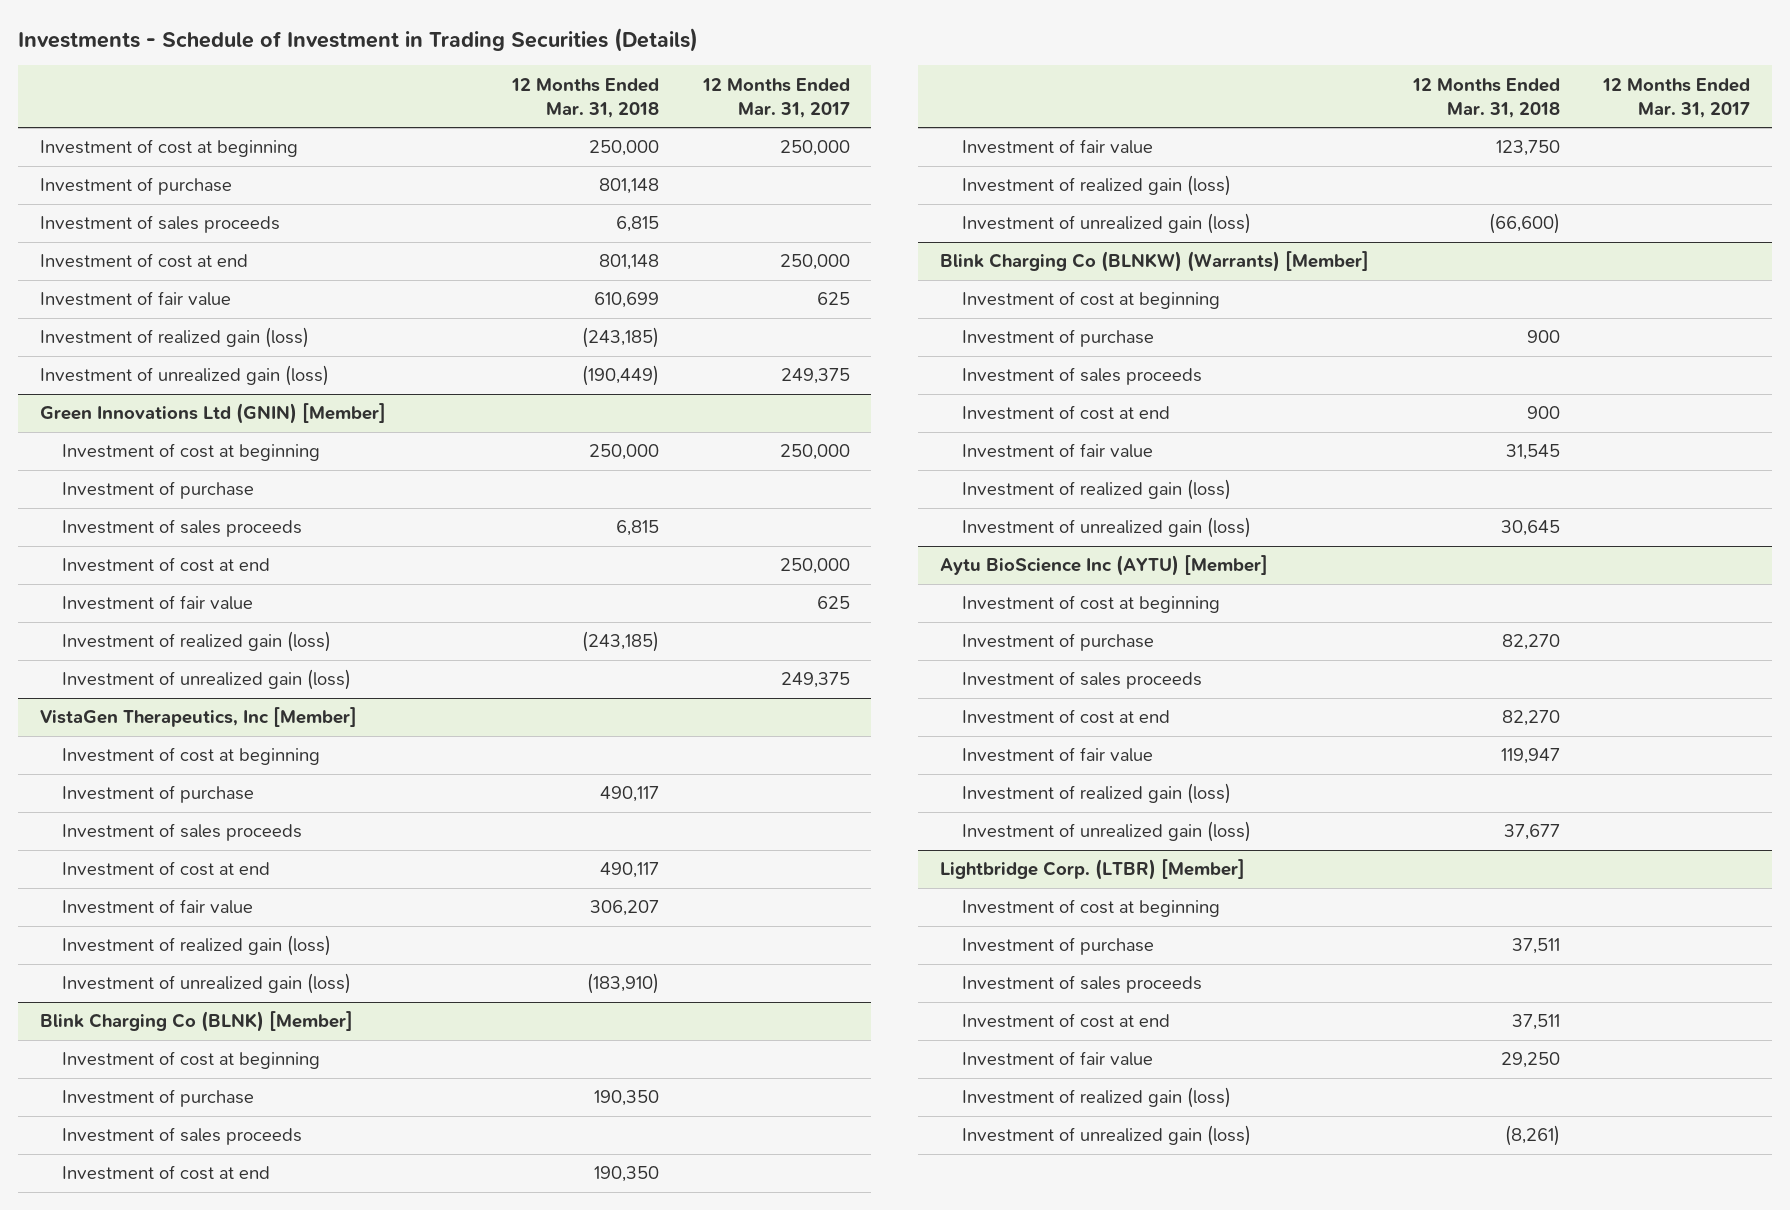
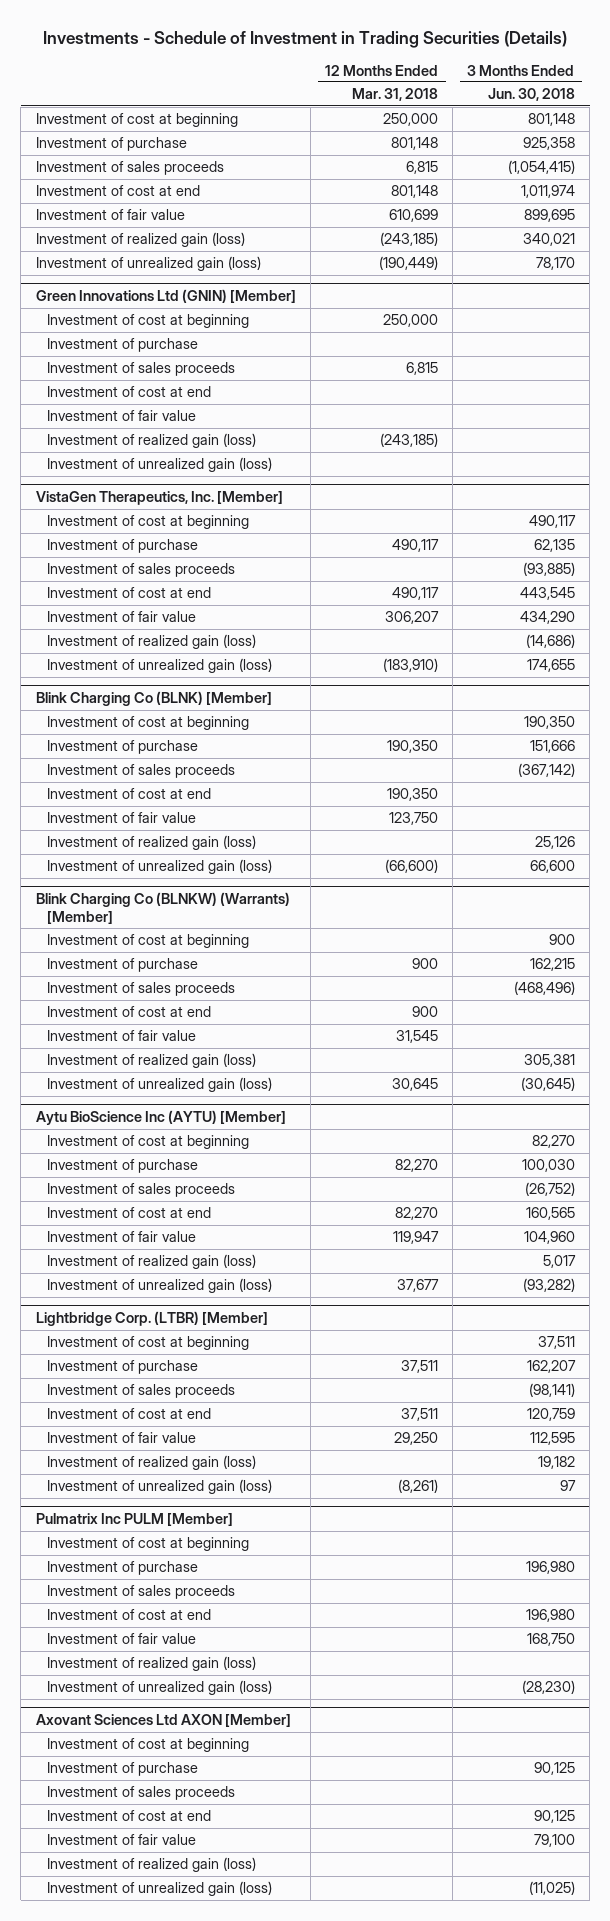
- | 12 Months Ended Mar. 31, 2018 | 12 Months Ended Mar. 31, 2017
+ | 12 Months Ended Mar. 31, 2018 | 3 Months Ended Jun. 30, 2018
- VistaGen Therapeutics, Inc [Member]
+ VistaGen Therapeutics, Inc. [Member]
+ Pulmatrix Inc PULM [Member]
+ Investment of cost at beginning
+ Investment of purchase | | 196,980
+ Investment of sales proceeds
+ Investment of cost at end | | 196,980
+ Investment of fair value | | 168,750
+ Investment of realized gain (loss)
+ Investment of unrealized gain (loss) | | (28,230)
+ Axovant Sciences Ltd AXON [Member]
+ Investment of cost at beginning
+ Investment of purchase | | 90,125
+ Investment of sales proceeds
+ Investment of cost at end | | 90,125
+ Investment of fair value | | 79,100
+ Investment of realized gain (loss)
+ Investment of unrealized gain (loss) | | (11,025)

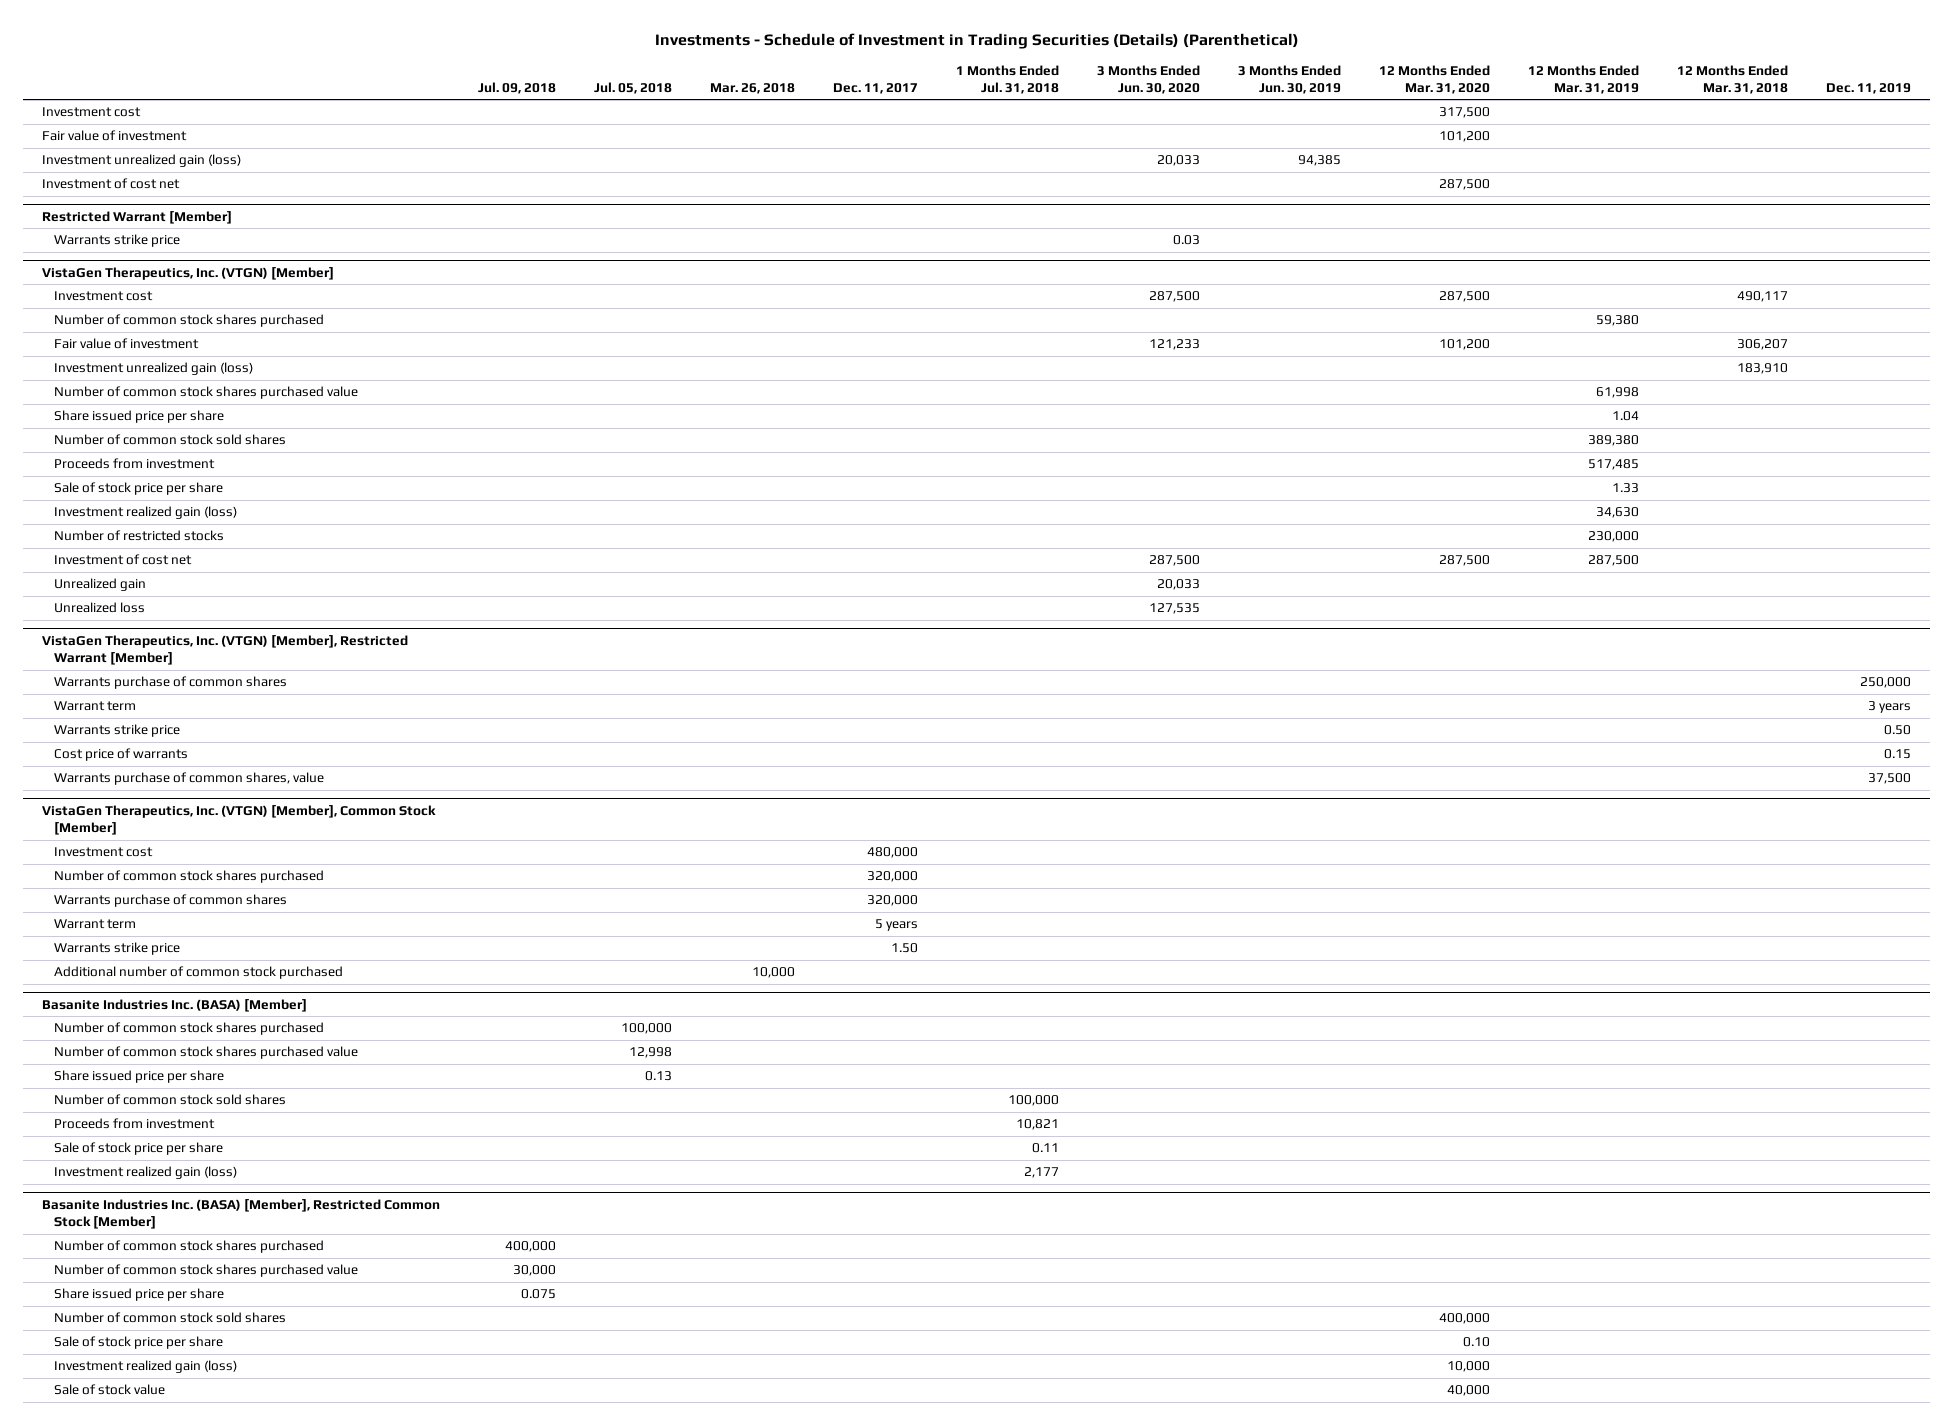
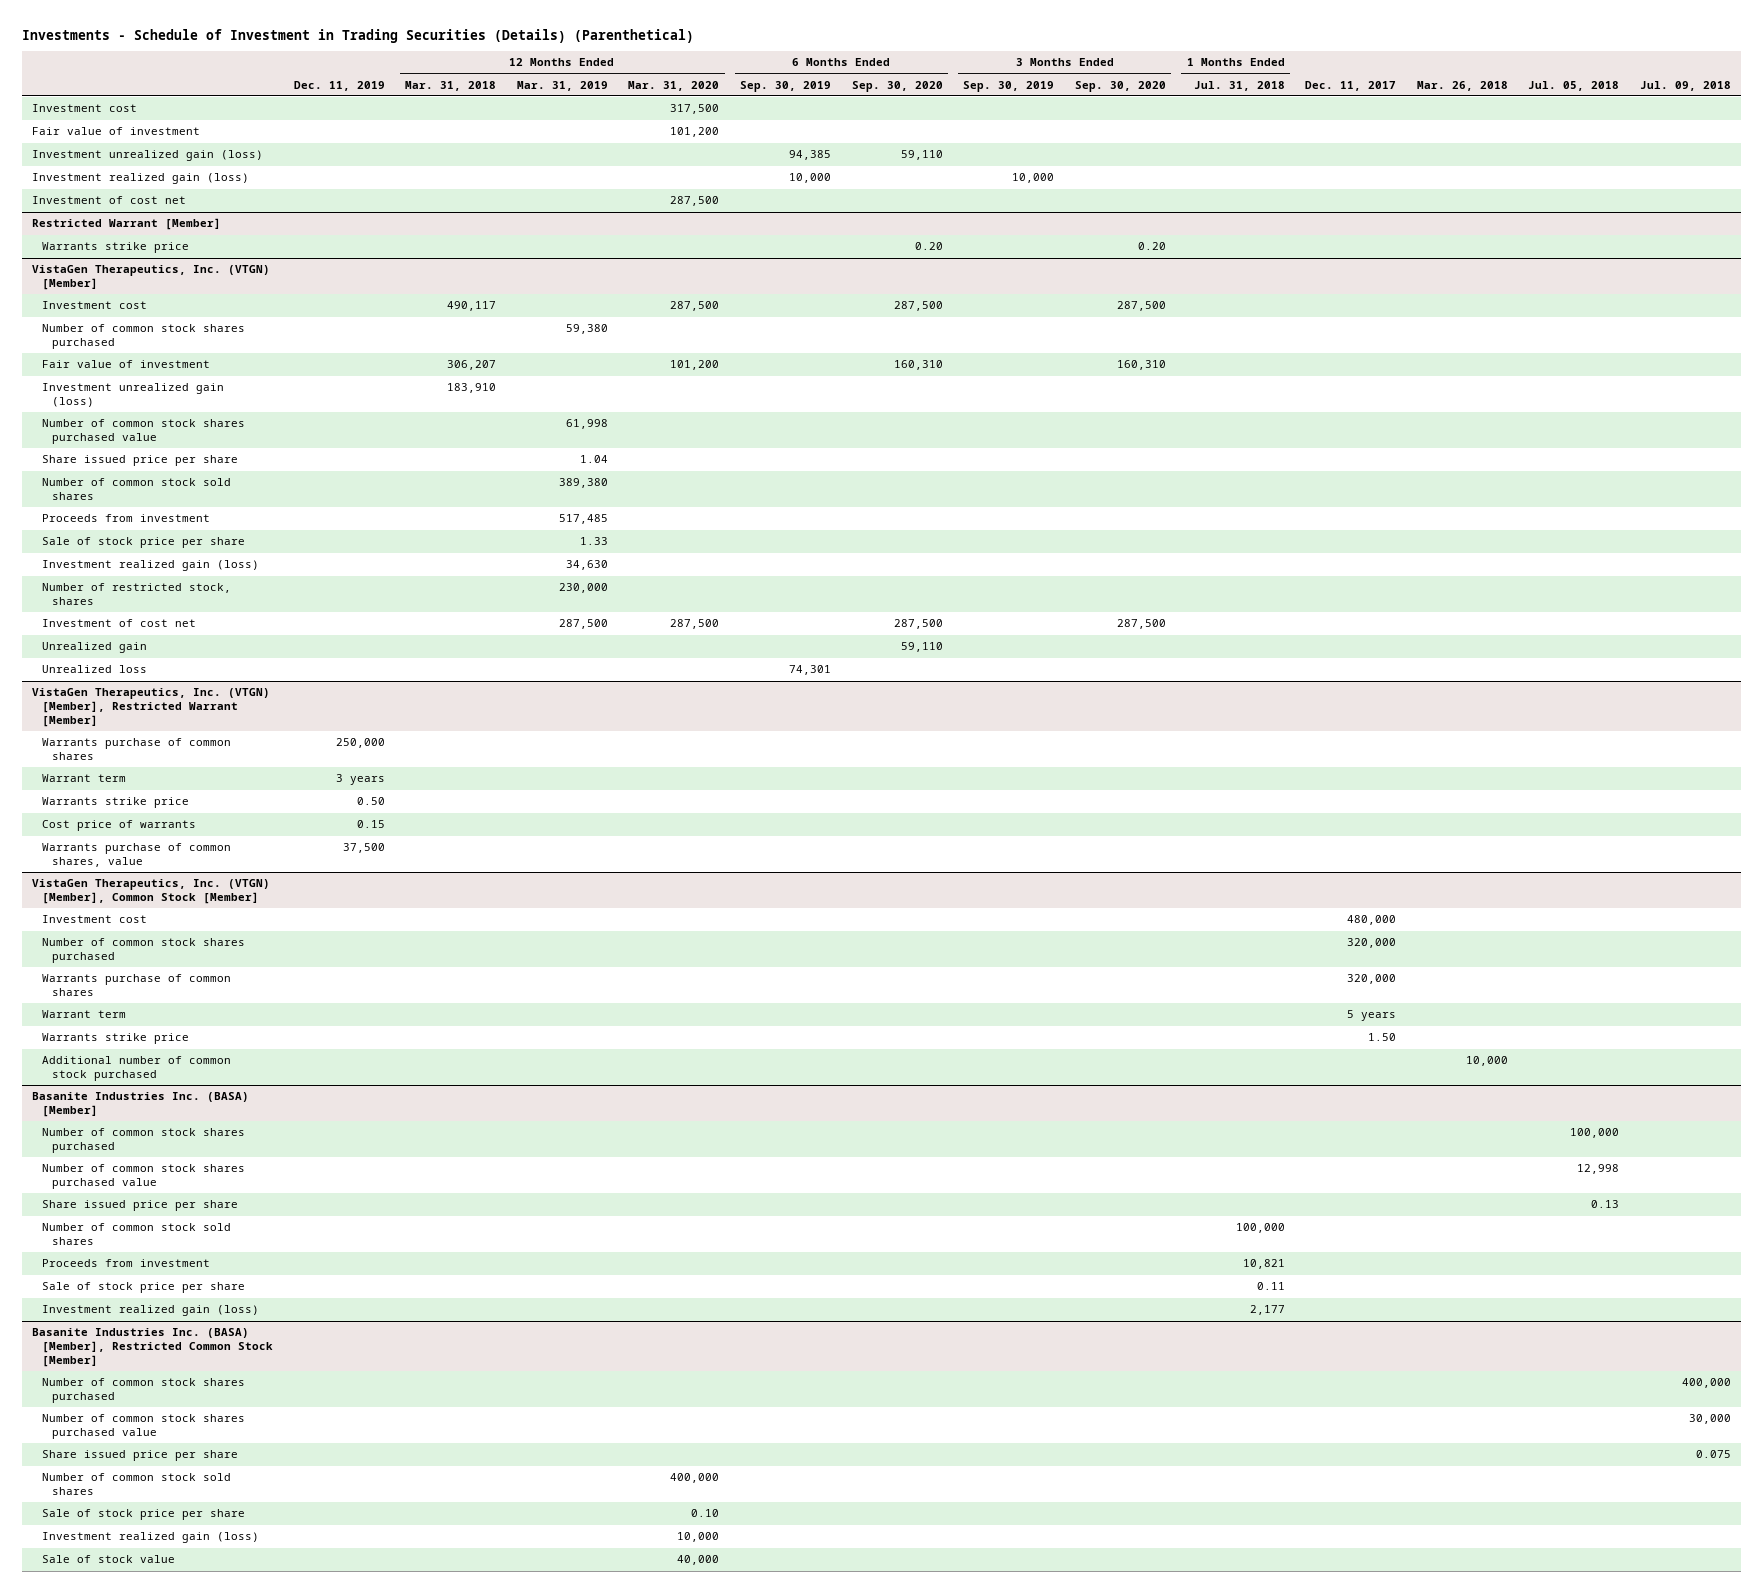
- | Jul. 09, 2018 | Jul. 05, 2018 | Mar. 26, 2018 | Dec. 11, 2017 | 1 Months Ended Jul. 31, 2018 | 3 Months Ended Jun. 30, 2020 | 3 Months Ended Jun. 30, 2019 | 12 Months Ended Mar. 31, 2020 | 12 Months Ended Mar. 31, 2019 | 12 Months Ended Mar. 31, 2018 | Dec. 11, 2019
+ | Dec. 11, 2019 | 12 Months Ended Mar. 31, 2018 | 12 Months Ended Mar. 31, 2019 | 12 Months Ended Mar. 31, 2020 | 6 Months Ended Sep. 30, 2019 | 6 Months Ended Sep. 30, 2020 | 3 Months Ended Sep. 30, 2019 | 3 Months Ended Sep. 30, 2020 | 1 Months Ended Jul. 31, 2018 | Dec. 11, 2017 | Mar. 26, 2018 | Jul. 05, 2018 | Jul. 09, 2018
+ Investment realized gain (loss) | | | | | 10,000 | | 10,000 | | | | | |
@ VistaGen Therapeutics, Inc. (VTGN) [Member]
- Number of restricted stocks | | | | | | | | | 230,000 | |
+ Number of restricted stock, shares | | | 230,000 | | | | | | | | | |

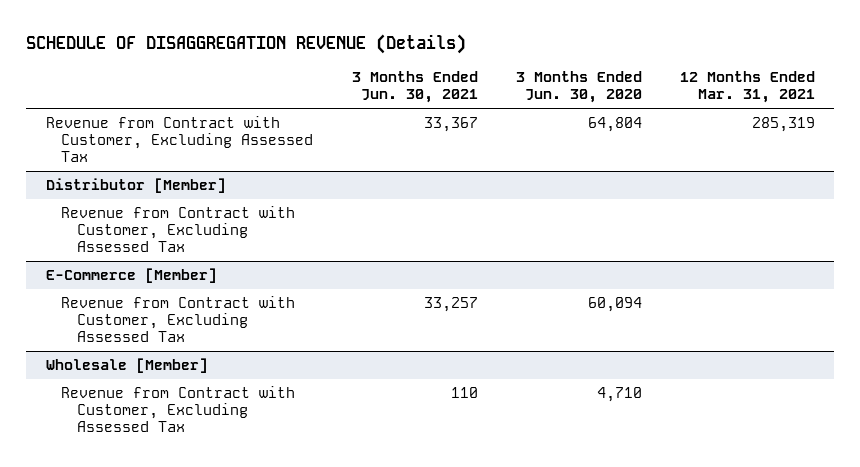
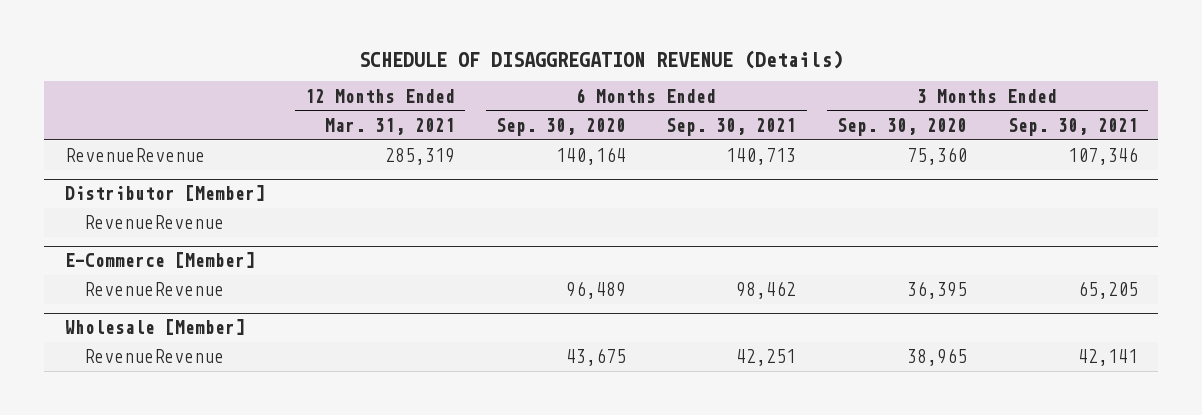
- | 3 Months Ended Jun. 30, 2021 | 3 Months Ended Jun. 30, 2020 | 12 Months Ended Mar. 31, 2021
+ | 12 Months Ended Mar. 31, 2021 | 6 Months Ended Sep. 30, 2020 | 6 Months Ended Sep. 30, 2021 | 3 Months Ended Sep. 30, 2020 | 3 Months Ended Sep. 30, 2021
- Revenue from Contract with Customer, Excluding Assessed Tax | 33,367 | 64,804 | 285,319
+ RevenueRevenue | 285,319 | 140,164 | 140,713 | 75,360 | 107,346
@ Distributor [Member]
- Revenue from Contract with Customer, Excluding Assessed Tax
+ RevenueRevenue
@ E-Commerce [Member]
- Revenue from Contract with Customer, Excluding Assessed Tax | 33,257 | 60,094 |
+ RevenueRevenue | | 96,489 | 98,462 | 36,395 | 65,205
@ Wholesale [Member]
- Revenue from Contract with Customer, Excluding Assessed Tax | 110 | 4,710 |
+ RevenueRevenue | | 43,675 | 42,251 | 38,965 | 42,141

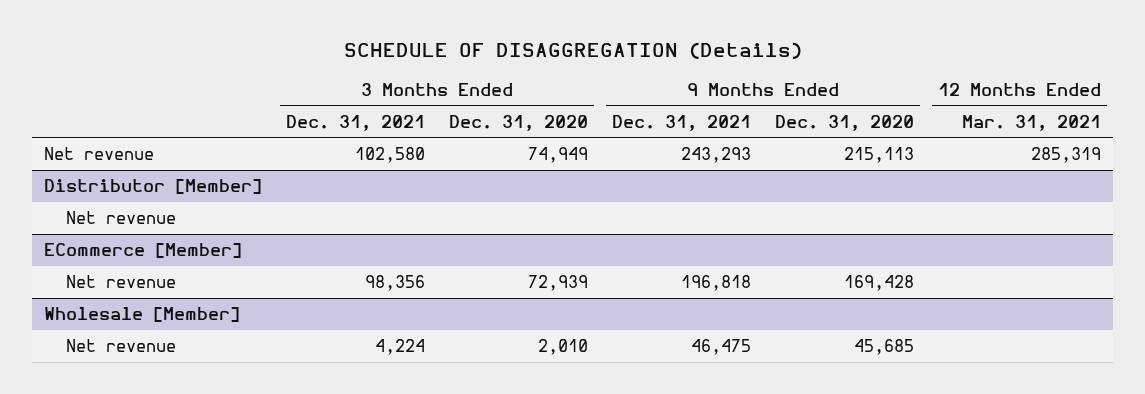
- SCHEDULE OF DISAGGREGATION REVENUE (Details)
+ SCHEDULE OF DISAGGREGATION (Details)
- | 12 Months Ended Mar. 31, 2021 | 6 Months Ended Sep. 30, 2020 | 6 Months Ended Sep. 30, 2021 | 3 Months Ended Sep. 30, 2020 | 3 Months Ended Sep. 30, 2021
+ | 3 Months Ended Dec. 31, 2021 | 3 Months Ended Dec. 31, 2020 | 9 Months Ended Dec. 31, 2021 | 9 Months Ended Dec. 31, 2020 | 12 Months Ended Mar. 31, 2021
- RevenueRevenue | 285,319 | 140,164 | 140,713 | 75,360 | 107,346
+ Net revenue | 102,580 | 74,949 | 243,293 | 215,113 | 285,319
@ Distributor [Member]
- RevenueRevenue
- E-Commerce [Member]
- RevenueRevenue | | 96,489 | 98,462 | 36,395 | 65,205
@ Distributor [Member]
+ Net revenue
+ ECommerce [Member]
+ Net revenue | 98,356 | 72,939 | 196,818 | 169,428 |
@ Wholesale [Member]
- RevenueRevenue | | 43,675 | 42,251 | 38,965 | 42,141
+ Net revenue | 4,224 | 2,010 | 46,475 | 45,685 |

